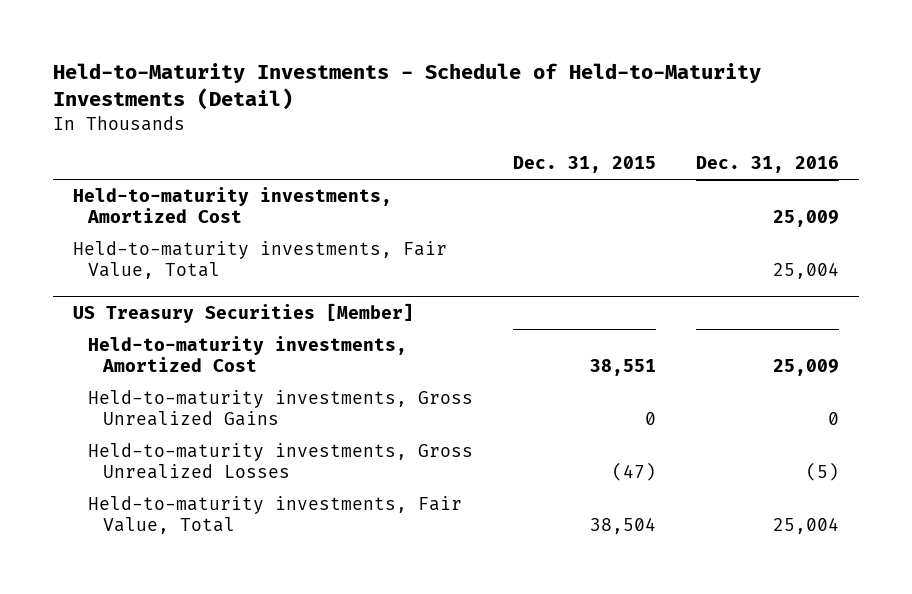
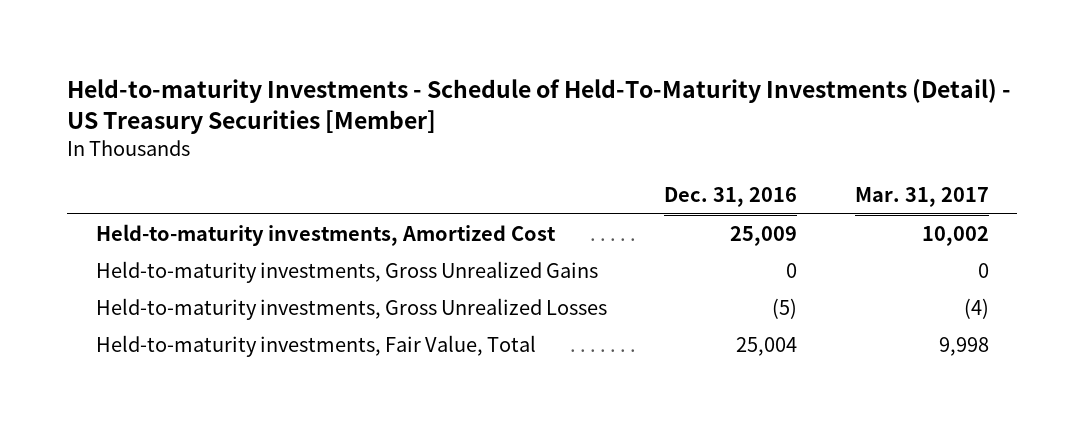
- Held-to-Maturity Investments - Schedule of Held-to-Maturity Investments (Detail)
+ Held-to-maturity Investments - Schedule of Held-To-Maturity Investments (Detail) - US Treasury Securities [Member]
- | Dec. 31, 2015 | Dec. 31, 2016
+ | Dec. 31, 2016 | Mar. 31, 2017
- Held-to-maturity investments, Fair Value, Total | | 25,004
- US Treasury Securities [Member]
- Held-to-maturity investments, Amortized Cost | 38,551 | 25,009

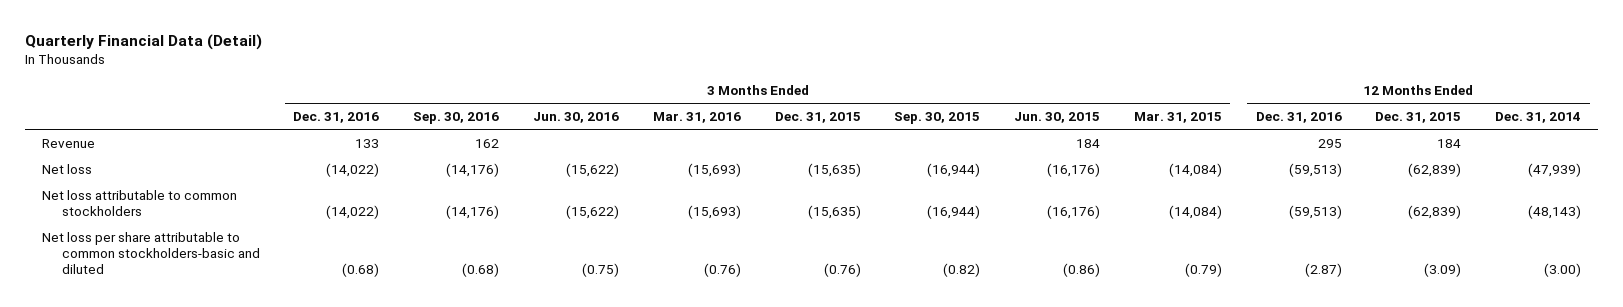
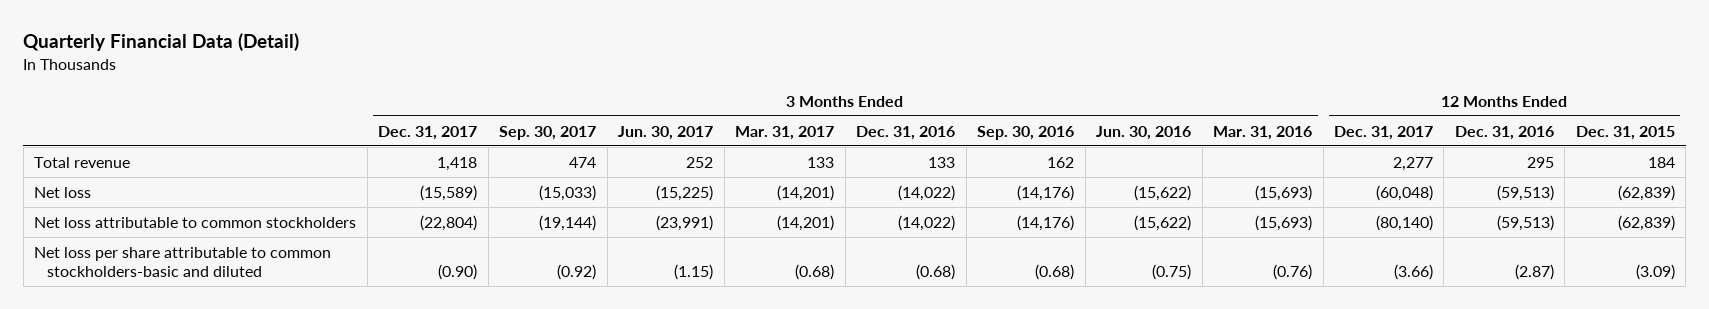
- | 3 Months Ended Dec. 31, 2016 | 3 Months Ended Sep. 30, 2016 | 3 Months Ended Jun. 30, 2016 | 3 Months Ended Mar. 31, 2016 | 3 Months Ended Dec. 31, 2015 | 3 Months Ended Sep. 30, 2015 | 3 Months Ended Jun. 30, 2015 | 3 Months Ended Mar. 31, 2015 | 12 Months Ended Dec. 31, 2016 | 12 Months Ended Dec. 31, 2015 | 12 Months Ended Dec. 31, 2014
+ | 3 Months Ended Dec. 31, 2017 | 3 Months Ended Sep. 30, 2017 | 3 Months Ended Jun. 30, 2017 | 3 Months Ended Mar. 31, 2017 | 3 Months Ended Dec. 31, 2016 | 3 Months Ended Sep. 30, 2016 | 3 Months Ended Jun. 30, 2016 | 3 Months Ended Mar. 31, 2016 | 12 Months Ended Dec. 31, 2017 | 12 Months Ended Dec. 31, 2016 | 12 Months Ended Dec. 31, 2015
- Revenue | 133 | 162 | | | | | 184 | | 295 | 184 |
+ Total revenue | 1,418 | 474 | 252 | 133 | 133 | 162 | | | 2,277 | 295 | 184

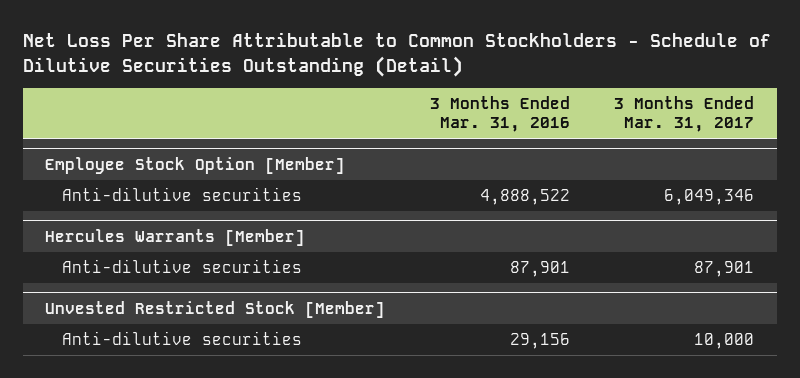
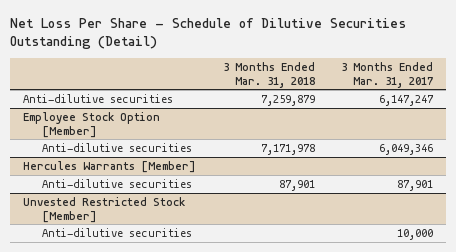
- Net Loss Per Share Attributable to Common Stockholders - Schedule of Dilutive Securities Outstanding (Detail)
+ Net Loss Per Share - Schedule of Dilutive Securities Outstanding (Detail)
- | 3 Months Ended Mar. 31, 2016 | 3 Months Ended Mar. 31, 2017
+ | 3 Months Ended Mar. 31, 2018 | 3 Months Ended Mar. 31, 2017
+ Anti-dilutive securities | 7,259,879 | 6,147,247

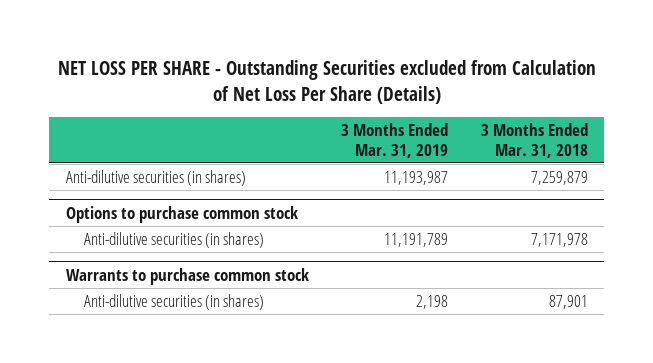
- Net Loss Per Share - Schedule of Dilutive Securities Outstanding (Detail)
+ NET LOSS PER SHARE - Outstanding Securities excluded from Calculation of Net Loss Per Share (Details)
- | 3 Months Ended Mar. 31, 2018 | 3 Months Ended Mar. 31, 2017
+ | 3 Months Ended Mar. 31, 2019 | 3 Months Ended Mar. 31, 2018
- Anti-dilutive securities | 7,259,879 | 6,147,247
- Employee Stock Option [Member]
- Anti-dilutive securities | 7,171,978 | 6,049,346
- Hercules Warrants [Member]
- Anti-dilutive securities | 87,901 | 87,901
- Unvested Restricted Stock [Member]
- Anti-dilutive securities | | 10,000
+ Anti-dilutive securities (in shares) | 11,193,987 | 7,259,879
+ Options to purchase common stock
+ Anti-dilutive securities (in shares) | 11,191,789 | 7,171,978
+ Warrants to purchase common stock
+ Anti-dilutive securities (in shares) | 2,198 | 87,901

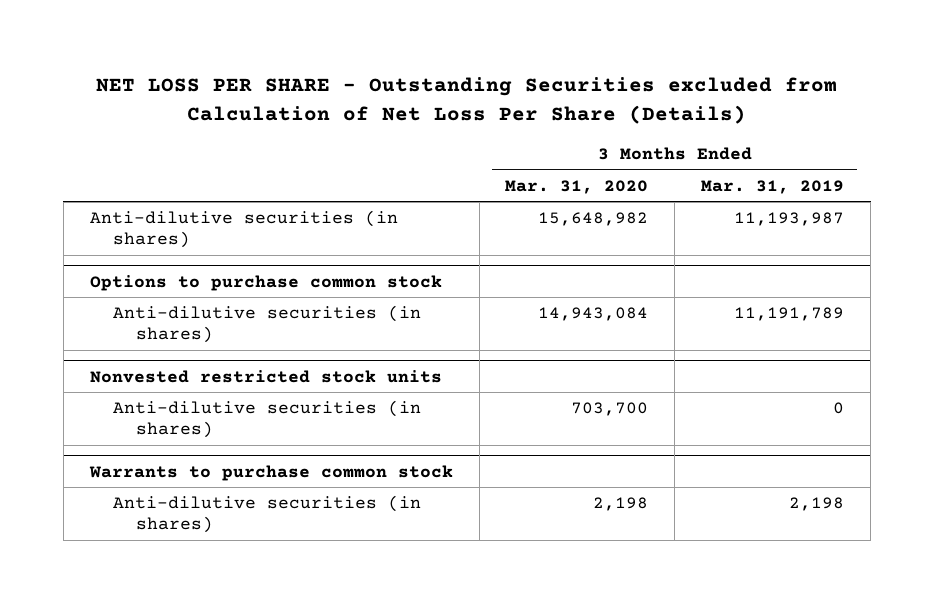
- | 3 Months Ended Mar. 31, 2019 | 3 Months Ended Mar. 31, 2018
+ | 3 Months Ended Mar. 31, 2020 | 3 Months Ended Mar. 31, 2019
+ Nonvested restricted stock units
+ Anti-dilutive securities (in shares) | 703,700 | 0

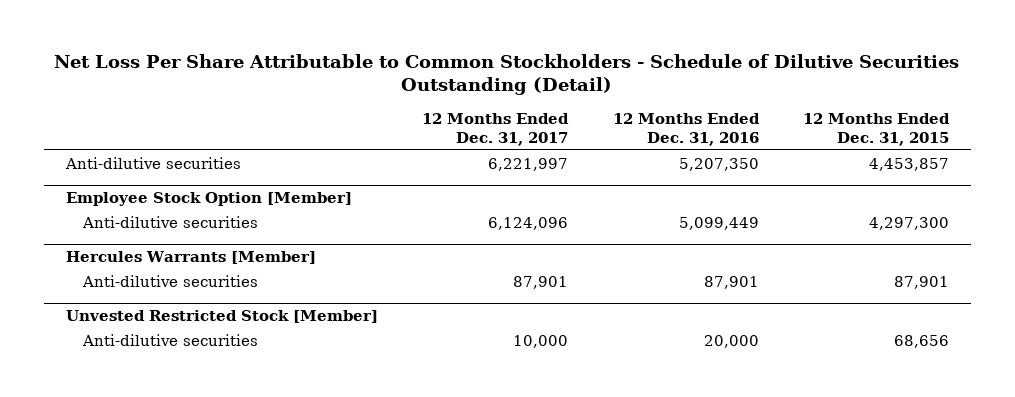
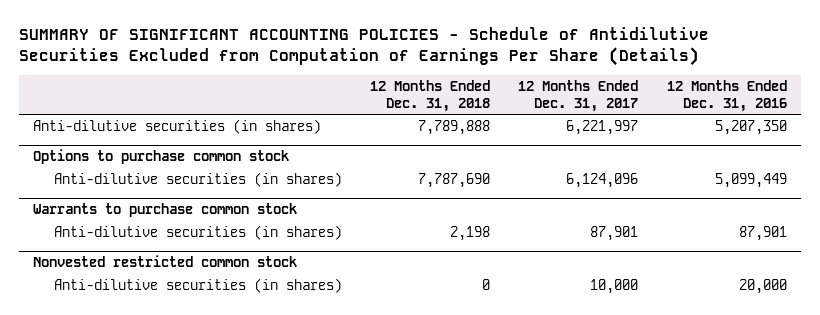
- Net Loss Per Share Attributable to Common Stockholders - Schedule of Dilutive Securities Outstanding (Detail)
+ SUMMARY OF SIGNIFICANT ACCOUNTING POLICIES - Schedule of Antidilutive Securities Excluded from Computation of Earnings Per Share (Details)
- | 12 Months Ended Dec. 31, 2017 | 12 Months Ended Dec. 31, 2016 | 12 Months Ended Dec. 31, 2015
+ | 12 Months Ended Dec. 31, 2018 | 12 Months Ended Dec. 31, 2017 | 12 Months Ended Dec. 31, 2016
- Anti-dilutive securities | 6,221,997 | 5,207,350 | 4,453,857
- Employee Stock Option [Member]
- Anti-dilutive securities | 6,124,096 | 5,099,449 | 4,297,300
- Hercules Warrants [Member]
- Anti-dilutive securities | 87,901 | 87,901 | 87,901
- Unvested Restricted Stock [Member]
- Anti-dilutive securities | 10,000 | 20,000 | 68,656
+ Anti-dilutive securities (in shares) | 7,789,888 | 6,221,997 | 5,207,350
+ Options to purchase common stock
+ Anti-dilutive securities (in shares) | 7,787,690 | 6,124,096 | 5,099,449
+ Warrants to purchase common stock
+ Anti-dilutive securities (in shares) | 2,198 | 87,901 | 87,901
+ Nonvested restricted common stock
+ Anti-dilutive securities (in shares) | 0 | 10,000 | 20,000

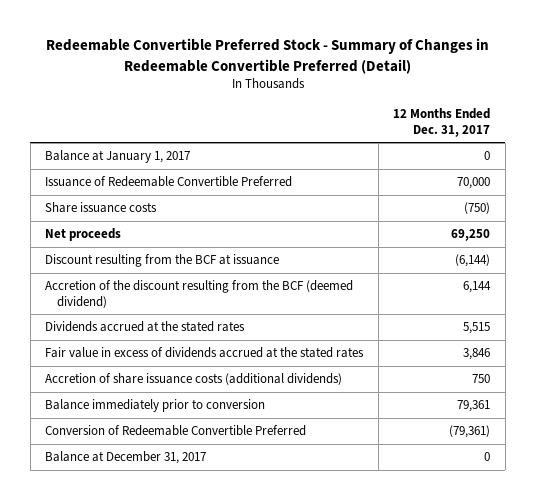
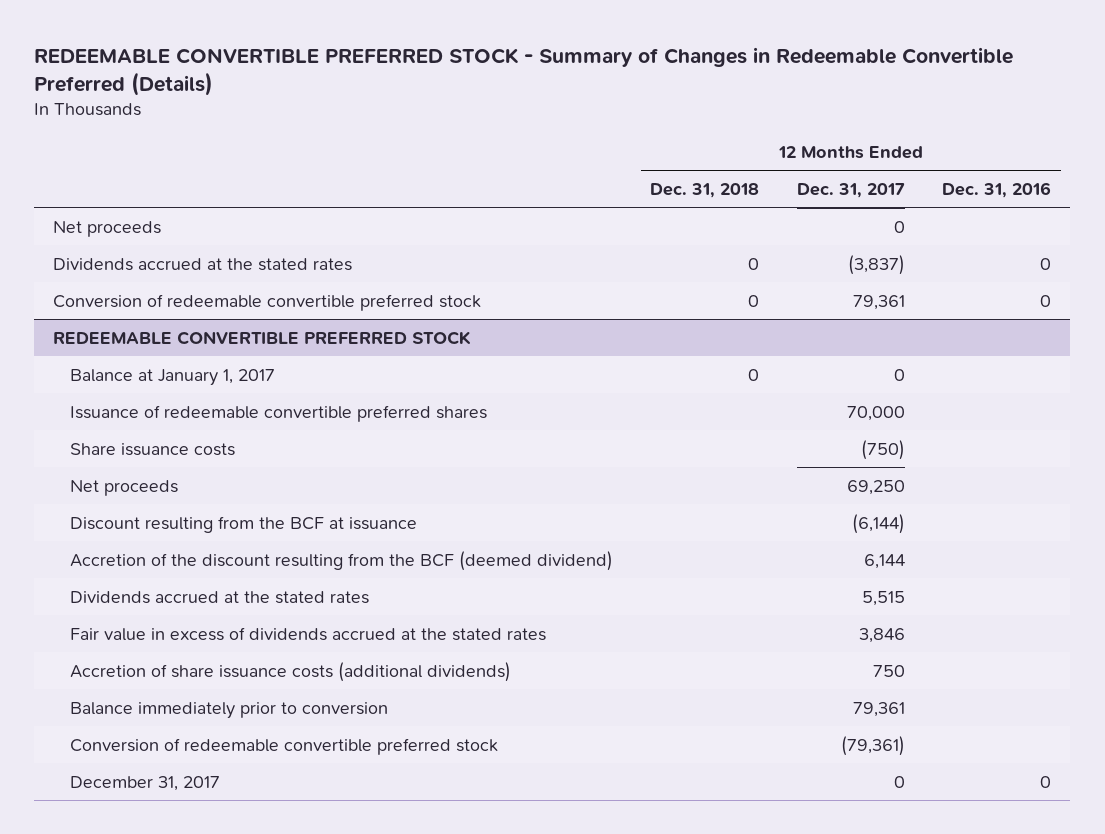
- Redeemable Convertible Preferred Stock - Summary of Changes in Redeemable Convertible Preferred (Detail)
+ REDEEMABLE CONVERTIBLE PREFERRED STOCK - Summary of Changes in Redeemable Convertible Preferred (Details)
- | 12 Months Ended Dec. 31, 2017
+ | 12 Months Ended Dec. 31, 2018 | 12 Months Ended Dec. 31, 2017 | 12 Months Ended Dec. 31, 2016
+ Net proceeds | | 0 |
+ Dividends accrued at the stated rates | 0 | (3,837) | 0
+ Conversion of redeemable convertible preferred stock | 0 | 79,361 | 0
+ REDEEMABLE CONVERTIBLE PREFERRED STOCK
- Issuance of Redeemable Convertible Preferred | 70,000
+ Issuance of redeemable convertible preferred shares | | 70,000 |
- Conversion of Redeemable Convertible Preferred | (79,361)
- Balance at December 31, 2017 | 0
+ Conversion of redeemable convertible preferred stock | | (79,361) |
+ December 31, 2017 | | 0 | 0

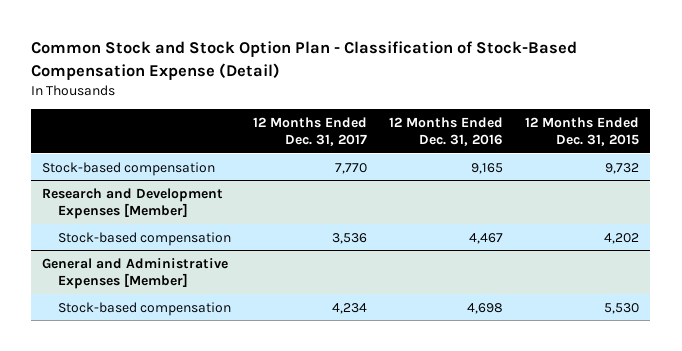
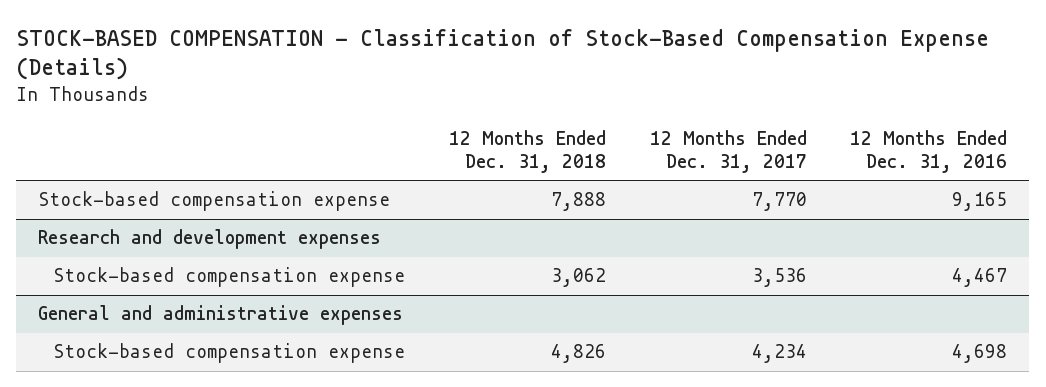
- Common Stock and Stock Option Plan - Classification of Stock-Based Compensation Expense (Detail)
+ STOCK-BASED COMPENSATION - Classification of Stock-Based Compensation Expense (Details)
- | 12 Months Ended Dec. 31, 2017 | 12 Months Ended Dec. 31, 2016 | 12 Months Ended Dec. 31, 2015
+ | 12 Months Ended Dec. 31, 2018 | 12 Months Ended Dec. 31, 2017 | 12 Months Ended Dec. 31, 2016
- Stock-based compensation | 7,770 | 9,165 | 9,732
- Research and Development Expenses [Member]
- Stock-based compensation | 3,536 | 4,467 | 4,202
- General and Administrative Expenses [Member]
- Stock-based compensation | 4,234 | 4,698 | 5,530
+ Stock-based compensation expense | 7,888 | 7,770 | 9,165
+ Research and development expenses
+ Stock-based compensation expense | 3,062 | 3,536 | 4,467
+ General and administrative expenses
+ Stock-based compensation expense | 4,826 | 4,234 | 4,698

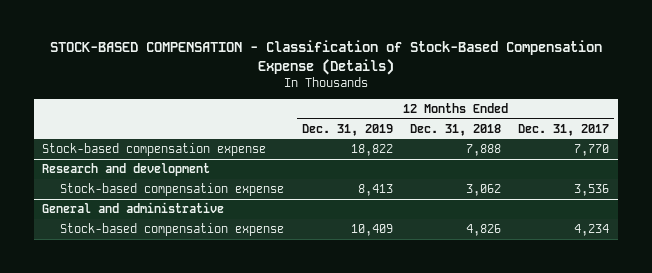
- | 12 Months Ended Dec. 31, 2018 | 12 Months Ended Dec. 31, 2017 | 12 Months Ended Dec. 31, 2016
+ | 12 Months Ended Dec. 31, 2019 | 12 Months Ended Dec. 31, 2018 | 12 Months Ended Dec. 31, 2017
- Research and development expenses
+ Research and development
- General and administrative expenses
+ General and administrative

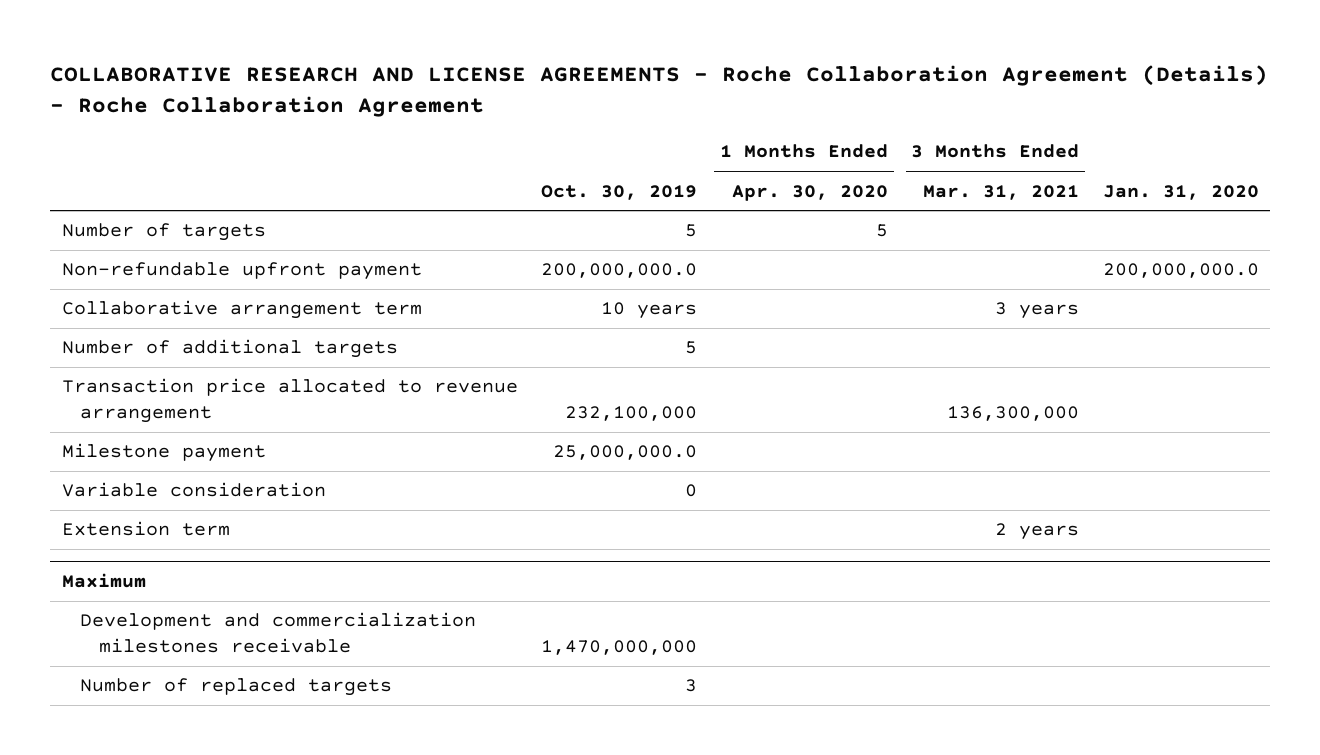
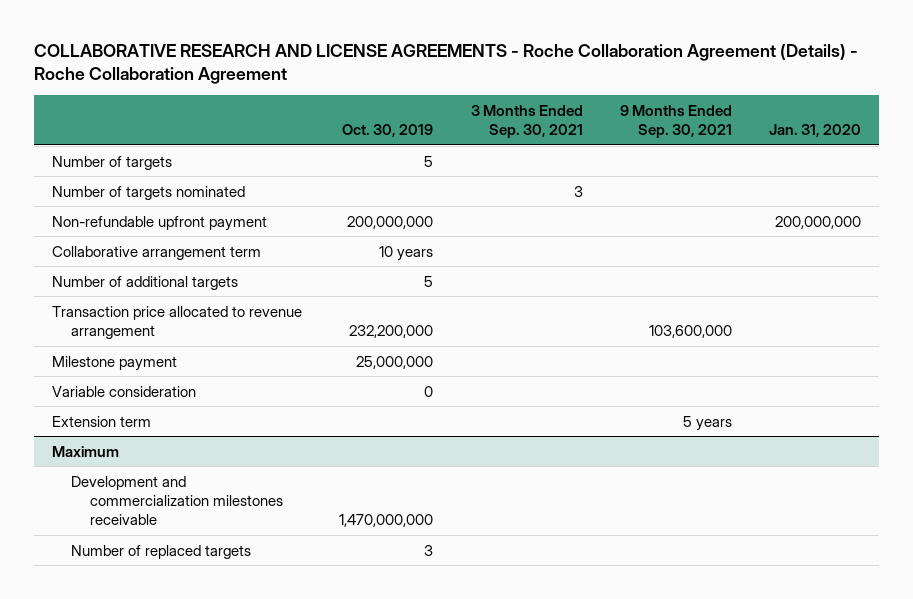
- | Oct. 30, 2019 | 1 Months Ended Apr. 30, 2020 | 3 Months Ended Mar. 31, 2021 | Jan. 31, 2020
+ | Oct. 30, 2019 | 3 Months Ended Sep. 30, 2021 | 9 Months Ended Sep. 30, 2021 | Jan. 31, 2020
- Non-refundable upfront payment | 200,000,000.0 | | | 200,000,000.0
+ Number of targets nominated | | 3 | |
+ Non-refundable upfront payment | 200,000,000 | | | 200,000,000
- Transaction price allocated to revenue arrangement | 232,100,000 | | 136,300,000 |
- Milestone payment | 25,000,000.0 | | |
+ Transaction price allocated to revenue arrangement | 232,200,000 | | 103,600,000 |
+ Milestone payment | 25,000,000 | | |

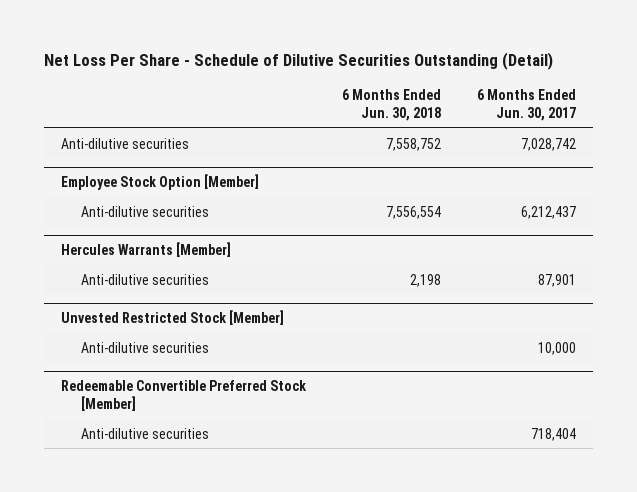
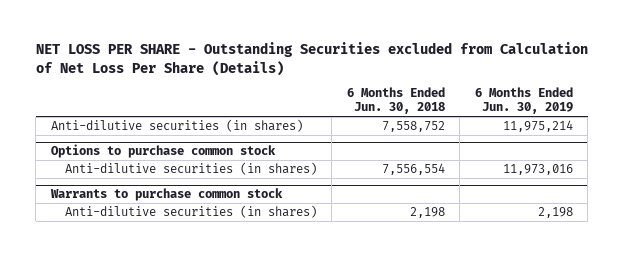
- Net Loss Per Share - Schedule of Dilutive Securities Outstanding (Detail)
+ NET LOSS PER SHARE - Outstanding Securities excluded from Calculation of Net Loss Per Share (Details)
- | 6 Months Ended Jun. 30, 2018 | 6 Months Ended Jun. 30, 2017
+ | 6 Months Ended Jun. 30, 2018 | 6 Months Ended Jun. 30, 2019
- Anti-dilutive securities | 7,558,752 | 7,028,742
- Employee Stock Option [Member]
- Anti-dilutive securities | 7,556,554 | 6,212,437
- Hercules Warrants [Member]
- Anti-dilutive securities | 2,198 | 87,901
- Unvested Restricted Stock [Member]
- Anti-dilutive securities | | 10,000
- Redeemable Convertible Preferred Stock [Member]
- Anti-dilutive securities | | 718,404
+ Anti-dilutive securities (in shares) | 7,558,752 | 11,975,214
+ Options to purchase common stock
+ Anti-dilutive securities (in shares) | 7,556,554 | 11,973,016
+ Warrants to purchase common stock
+ Anti-dilutive securities (in shares) | 2,198 | 2,198

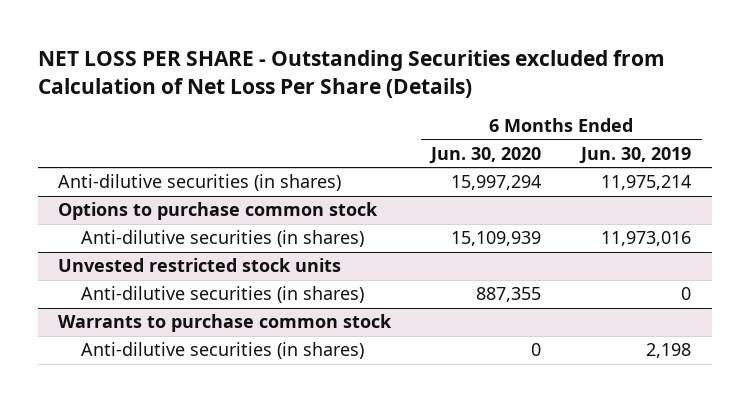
- | 6 Months Ended Jun. 30, 2018 | 6 Months Ended Jun. 30, 2019
+ | 6 Months Ended Jun. 30, 2020 | 6 Months Ended Jun. 30, 2019
+ Unvested restricted stock units
+ Anti-dilutive securities (in shares) | 887,355 | 0

